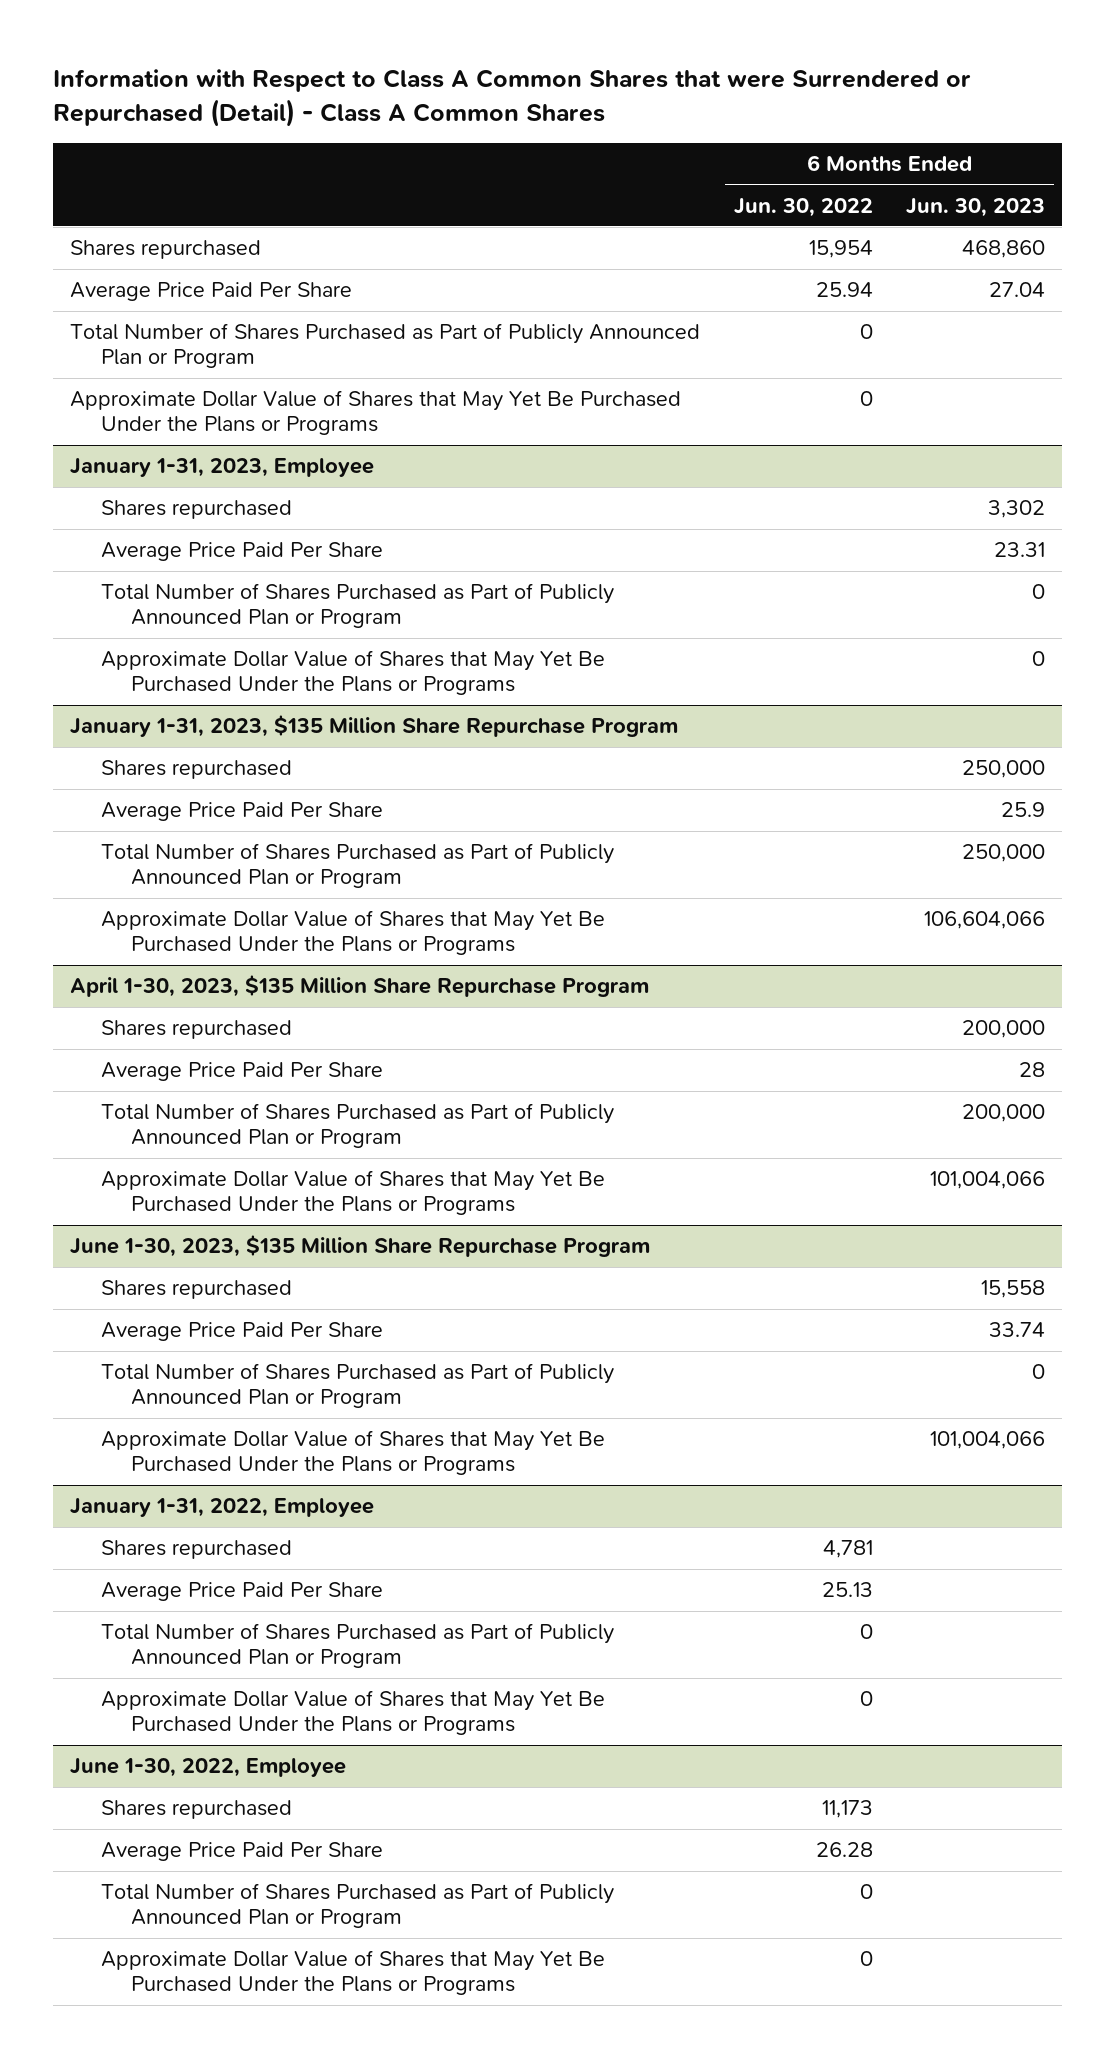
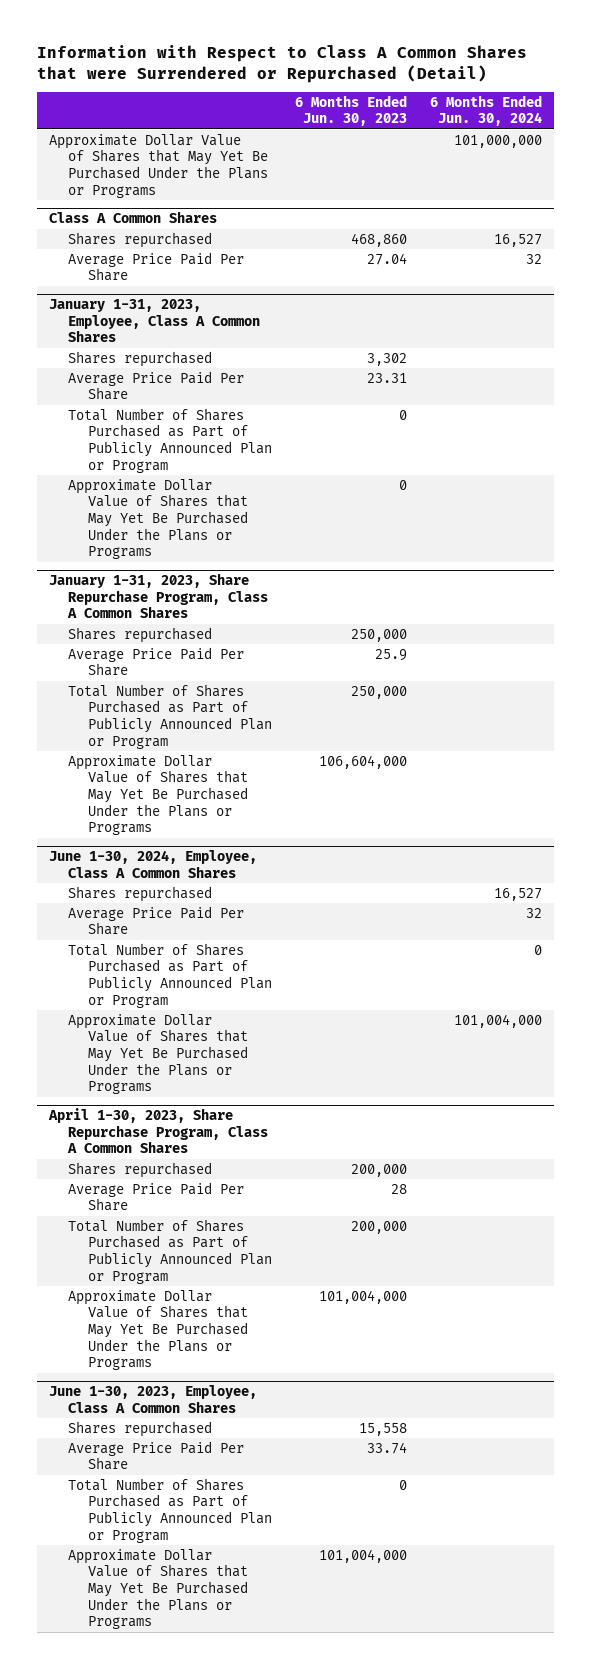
- Information with Respect to Class A Common Shares that were Surrendered or Repurchased (Detail) - Class A Common Shares
+ Information with Respect to Class A Common Shares that were Surrendered or Repurchased (Detail)
- | 6 Months Ended Jun. 30, 2022 | 6 Months Ended Jun. 30, 2023
+ | 6 Months Ended Jun. 30, 2023 | 6 Months Ended Jun. 30, 2024
moved up: Approximate Dollar Value of Shares that May Yet Be Purchased Under the Plans or Programs | | 101,000,000
+ Class A Common Shares
- Total Number of Shares Purchased as Part of Publicly Announced Plan or Program | 0 |
- January 1-31, 2023, Employee
+ January 1-31, 2023, Employee, Class A Common Shares
- January 1-31, 2023, $135 Million Share Repurchase Program
+ January 1-31, 2023, Share Repurchase Program, Class A Common Shares
- Approximate Dollar Value of Shares that May Yet Be Purchased Under the Plans or Programs | | 106,604,066
- April 1-30, 2023, $135 Million Share Repurchase Program
+ Approximate Dollar Value of Shares that May Yet Be Purchased Under the Plans or Programs | 106,604,000 |
+ June 1-30, 2024, Employee, Class A Common Shares
+ Shares repurchased | | 16,527
+ Average Price Paid Per Share | | 32
+ Total Number of Shares Purchased as Part of Publicly Announced Plan or Program | | 0
+ Approximate Dollar Value of Shares that May Yet Be Purchased Under the Plans or Programs | | 101,004,000
+ April 1-30, 2023, Share Repurchase Program, Class A Common Shares
- Approximate Dollar Value of Shares that May Yet Be Purchased Under the Plans or Programs | | 101,004,066
- June 1-30, 2023, $135 Million Share Repurchase Program
+ Approximate Dollar Value of Shares that May Yet Be Purchased Under the Plans or Programs | 101,004,000 |
+ June 1-30, 2023, Employee, Class A Common Shares
- Approximate Dollar Value of Shares that May Yet Be Purchased Under the Plans or Programs | | 101,004,066
- January 1-31, 2022, Employee
- Shares repurchased | 4,781 |
- Average Price Paid Per Share | 25.13 |
- Total Number of Shares Purchased as Part of Publicly Announced Plan or Program | 0 |
- Approximate Dollar Value of Shares that May Yet Be Purchased Under the Plans or Programs | 0 |
- June 1-30, 2022, Employee
- Shares repurchased | 11,173 |
- Average Price Paid Per Share | 26.28 |
- Total Number of Shares Purchased as Part of Publicly Announced Plan or Program | 0 |
- Approximate Dollar Value of Shares that May Yet Be Purchased Under the Plans or Programs | 0 |
+ Approximate Dollar Value of Shares that May Yet Be Purchased Under the Plans or Programs | 101,004,000 |

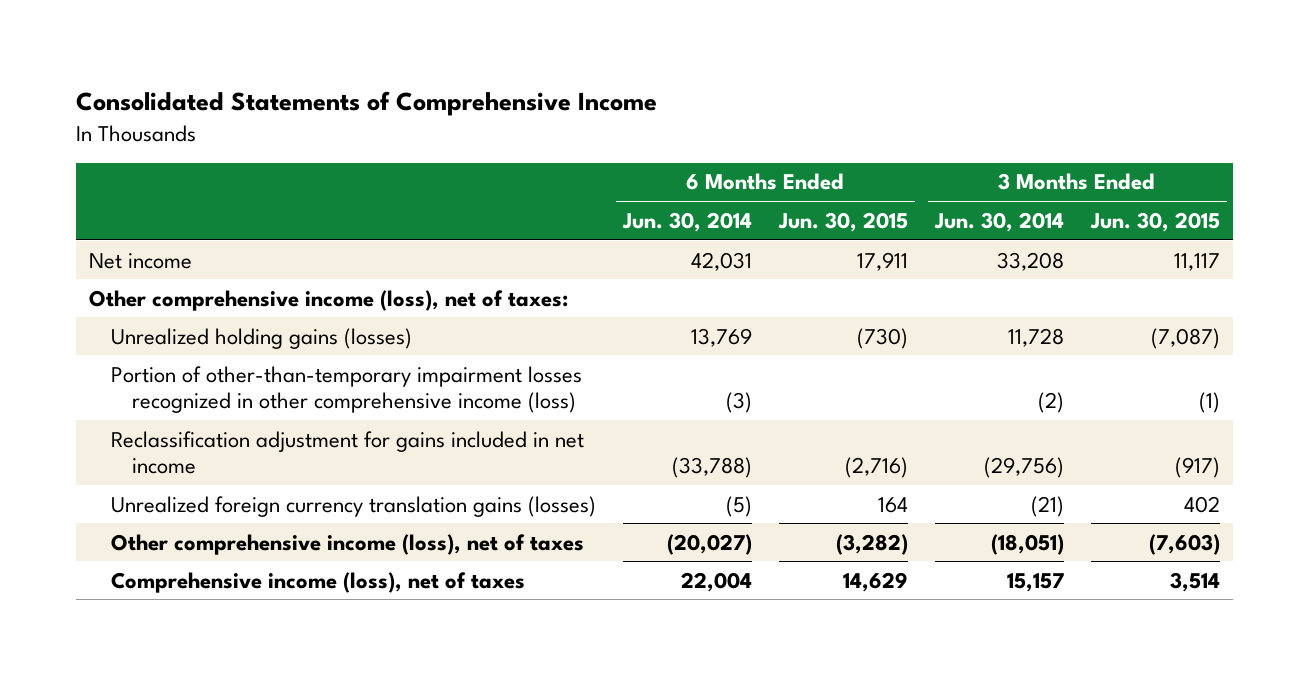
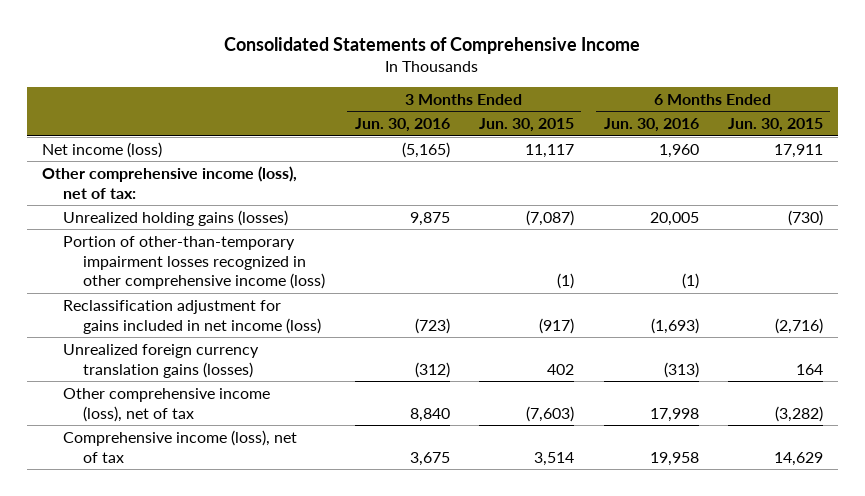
- | 6 Months Ended Jun. 30, 2014 | 6 Months Ended Jun. 30, 2015 | 3 Months Ended Jun. 30, 2014 | 3 Months Ended Jun. 30, 2015
+ | 3 Months Ended Jun. 30, 2016 | 3 Months Ended Jun. 30, 2015 | 6 Months Ended Jun. 30, 2016 | 6 Months Ended Jun. 30, 2015
- Net income | 42,031 | 17,911 | 33,208 | 11,117
- Other comprehensive income (loss), net of taxes:
+ Net income (loss) | (5,165) | 11,117 | 1,960 | 17,911
+ Other comprehensive income (loss), net of tax:
- Reclassification adjustment for gains included in net income | (33,788) | (2,716) | (29,756) | (917)
+ Reclassification adjustment for gains included in net income (loss) | (723) | (917) | (1,693) | (2,716)
- Other comprehensive income (loss), net of taxes | (20,027) | (3,282) | (18,051) | (7,603)
- Comprehensive income (loss), net of taxes | 22,004 | 14,629 | 15,157 | 3,514
+ Other comprehensive income (loss), net of tax | 8,840 | (7,603) | 17,998 | (3,282)
+ Comprehensive income (loss), net of tax | 3,675 | 3,514 | 19,958 | 14,629

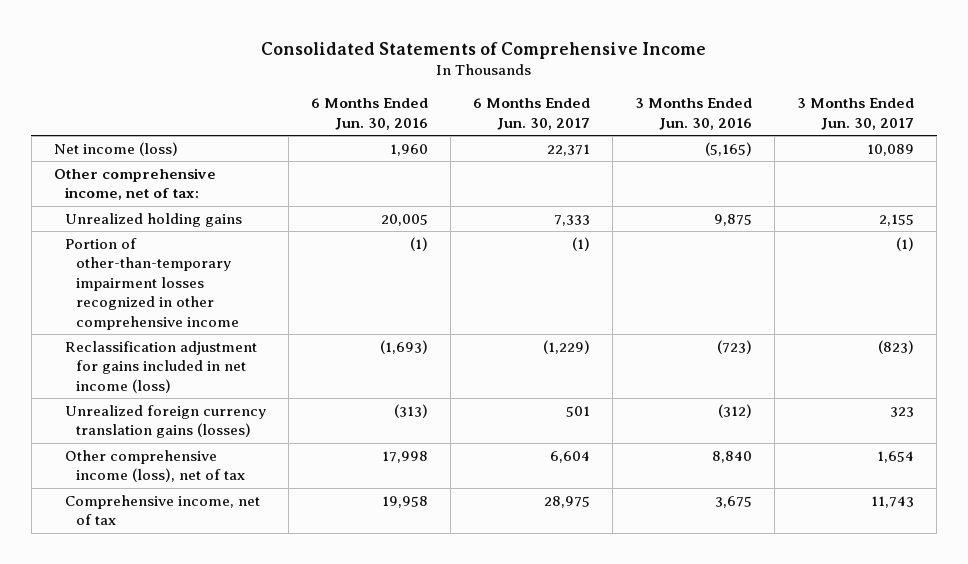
- | 3 Months Ended Jun. 30, 2016 | 3 Months Ended Jun. 30, 2015 | 6 Months Ended Jun. 30, 2016 | 6 Months Ended Jun. 30, 2015
+ | 6 Months Ended Jun. 30, 2016 | 6 Months Ended Jun. 30, 2017 | 3 Months Ended Jun. 30, 2016 | 3 Months Ended Jun. 30, 2017
- Other comprehensive income (loss), net of tax:
- Unrealized holding gains (losses) | 9,875 | (7,087) | 20,005 | (730)
- Portion of other-than-temporary impairment losses recognized in other comprehensive income (loss) | | (1) | (1) |
+ Other comprehensive income, net of tax:
+ Unrealized holding gains | 20,005 | 7,333 | 9,875 | 2,155
+ Portion of other-than-temporary impairment losses recognized in other comprehensive income | (1) | (1) | | (1)
- Comprehensive income (loss), net of tax | 3,675 | 3,514 | 19,958 | 14,629
+ Comprehensive income, net of tax | 19,958 | 28,975 | 3,675 | 11,743

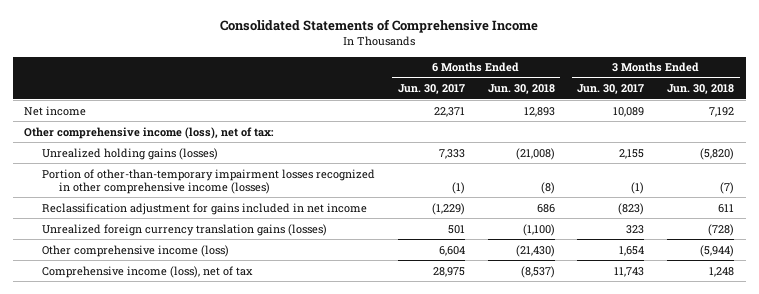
- | 6 Months Ended Jun. 30, 2016 | 6 Months Ended Jun. 30, 2017 | 3 Months Ended Jun. 30, 2016 | 3 Months Ended Jun. 30, 2017
+ | 6 Months Ended Jun. 30, 2017 | 6 Months Ended Jun. 30, 2018 | 3 Months Ended Jun. 30, 2017 | 3 Months Ended Jun. 30, 2018
- Net income (loss) | 1,960 | 22,371 | (5,165) | 10,089
- Other comprehensive income, net of tax:
- Unrealized holding gains | 20,005 | 7,333 | 9,875 | 2,155
- Portion of other-than-temporary impairment losses recognized in other comprehensive income | (1) | (1) | | (1)
- Reclassification adjustment for gains included in net income (loss) | (1,693) | (1,229) | (723) | (823)
+ Net income | 22,371 | 12,893 | 10,089 | 7,192
+ Other comprehensive income (loss), net of tax:
+ Unrealized holding gains (losses) | 7,333 | (21,008) | 2,155 | (5,820)
+ Portion of other-than-temporary impairment losses recognized in other comprehensive income (losses) | (1) | (8) | (1) | (7)
+ Reclassification adjustment for gains included in net income | (1,229) | 686 | (823) | 611
- Other comprehensive income (loss), net of tax | 17,998 | 6,604 | 8,840 | 1,654
- Comprehensive income, net of tax | 19,958 | 28,975 | 3,675 | 11,743
+ Other comprehensive income (loss) | 6,604 | (21,430) | 1,654 | (5,944)
+ Comprehensive income (loss), net of tax | 28,975 | (8,537) | 11,743 | 1,248

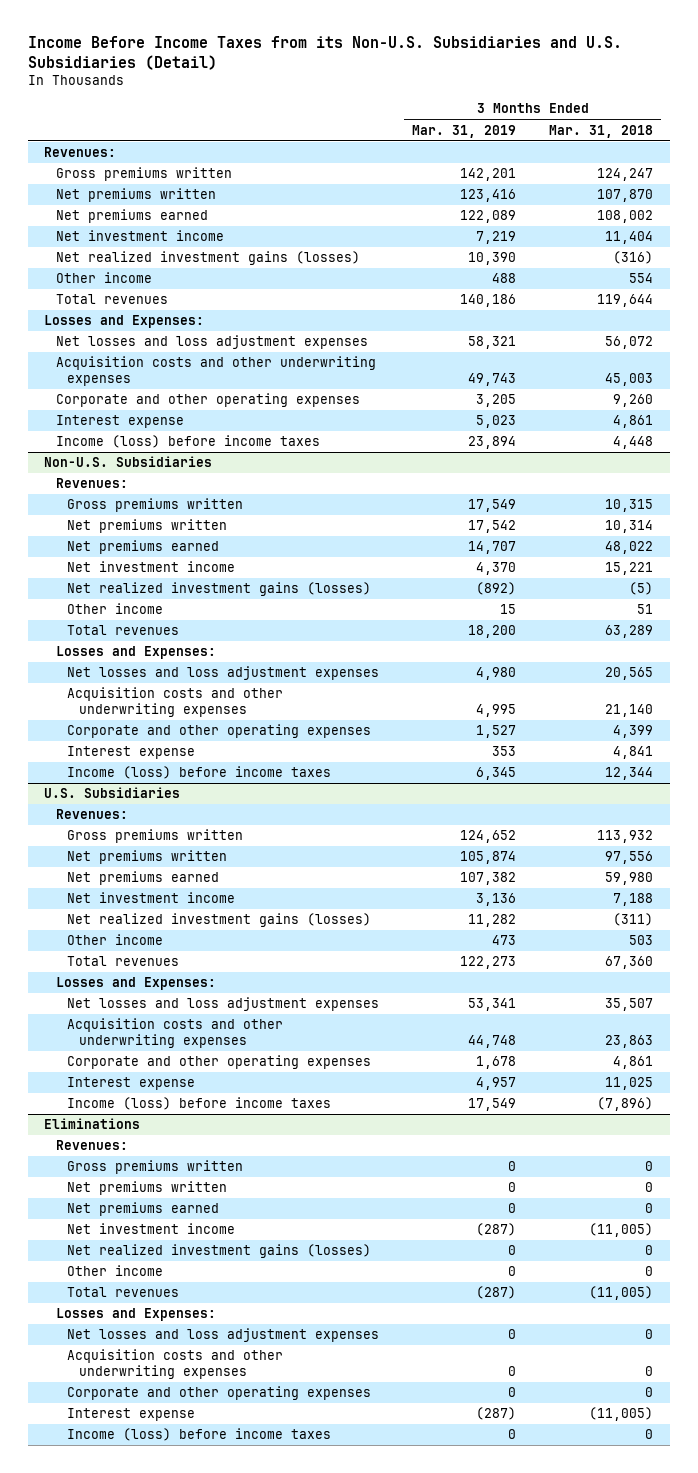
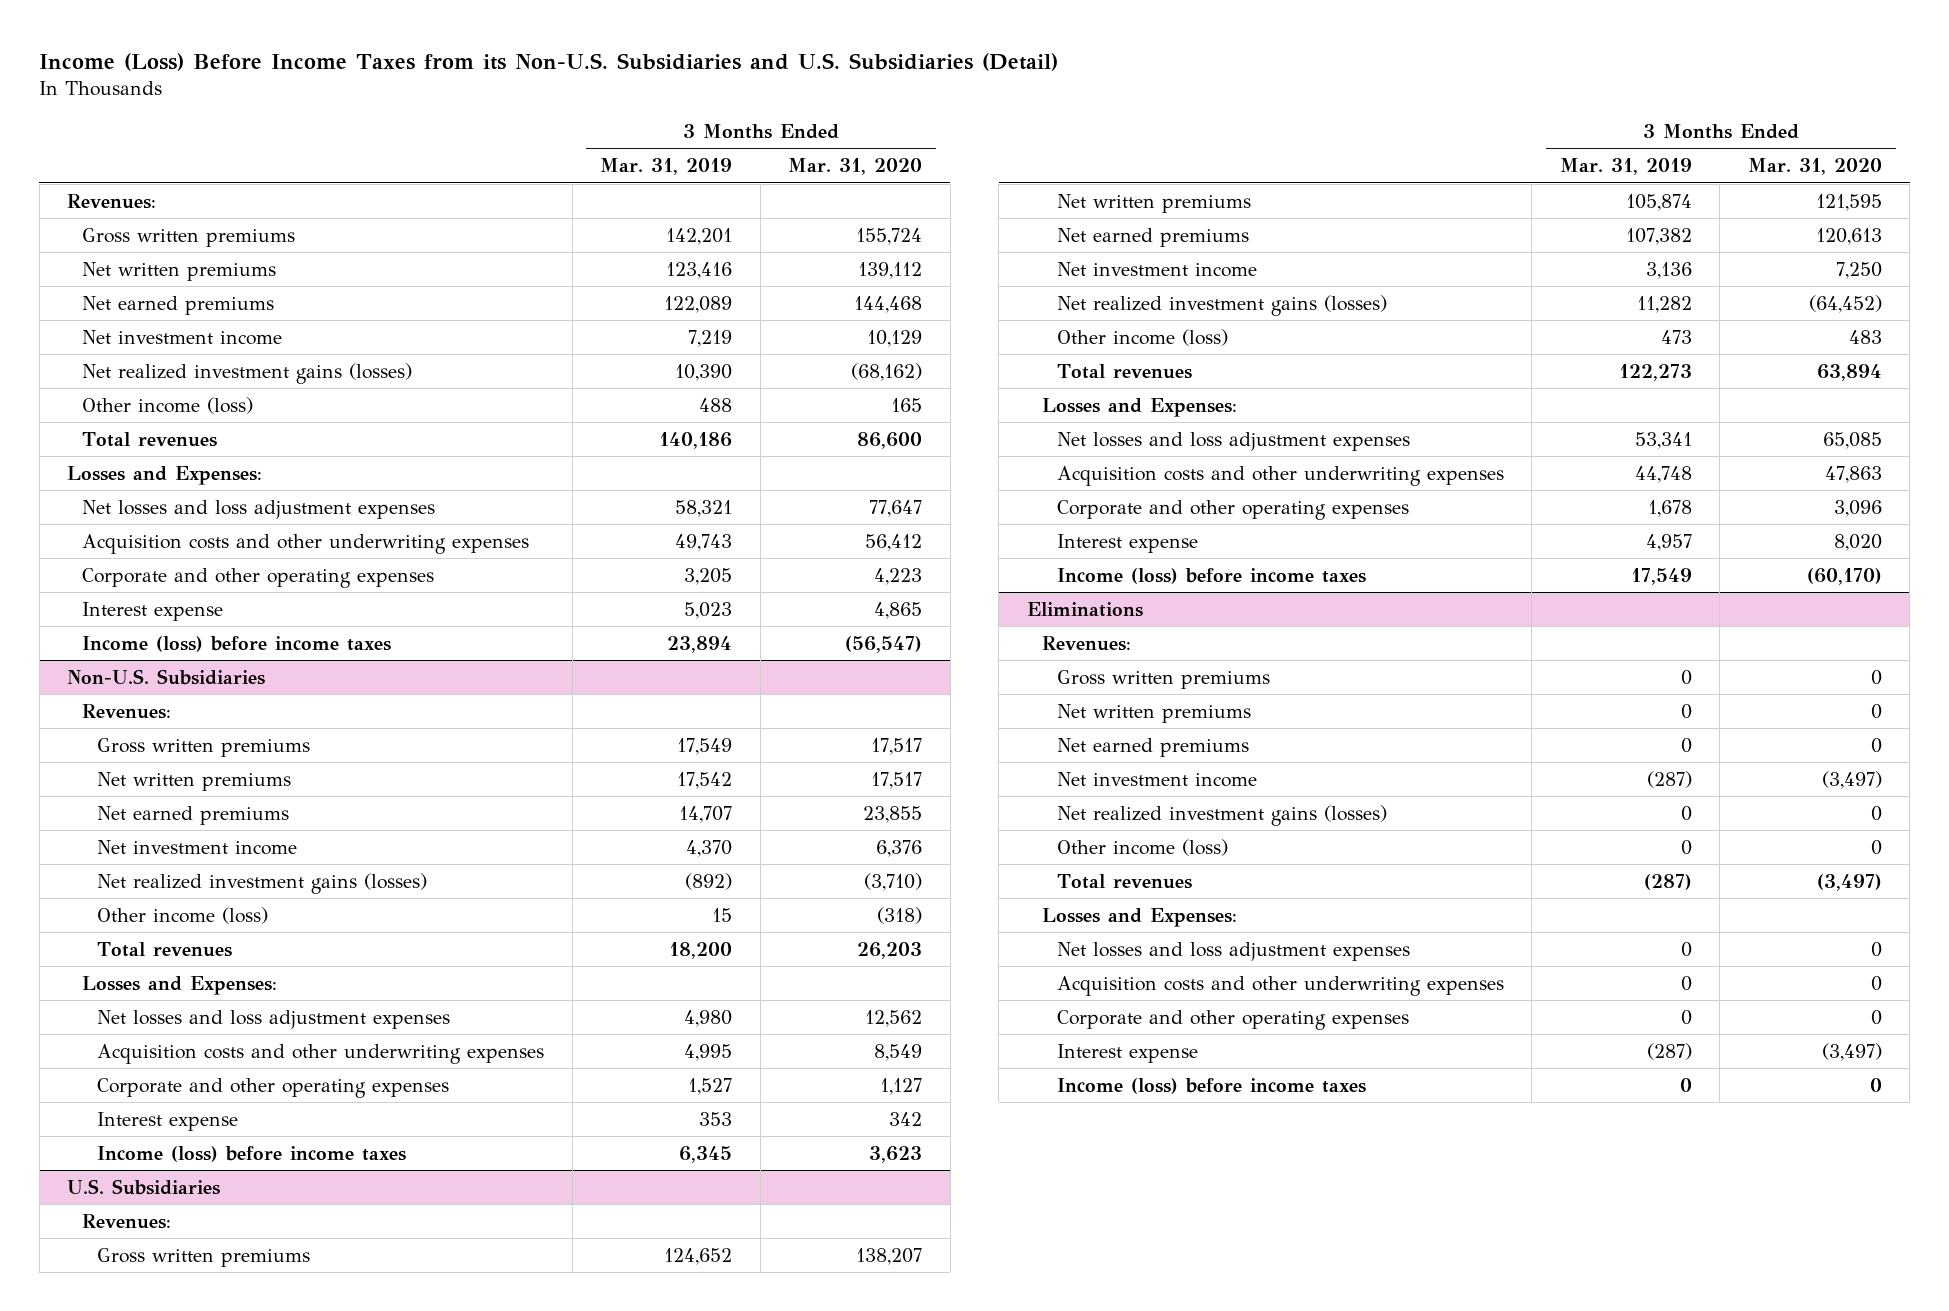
- Income Before Income Taxes from its Non-U.S. Subsidiaries and U.S. Subsidiaries (Detail)
+ Income (Loss) Before Income Taxes from its Non-U.S. Subsidiaries and U.S. Subsidiaries (Detail)
- | 3 Months Ended Mar. 31, 2019 | 3 Months Ended Mar. 31, 2018
+ | 3 Months Ended Mar. 31, 2019 | 3 Months Ended Mar. 31, 2020
- Gross premiums written | 142,201 | 124,247
- Net premiums written | 123,416 | 107,870
- Net premiums earned | 122,089 | 108,002
+ Gross written premiums | 142,201 | 155,724
+ Net written premiums | 123,416 | 139,112
+ Net earned premiums | 122,089 | 144,468
- Other income | 488 | 554
+ Other income (loss) | 488 | 165
@ Non-U.S. Subsidiaries
- Gross premiums written | 17,549 | 10,315
- Net premiums written | 17,542 | 10,314
- Net premiums earned | 14,707 | 48,022
+ Gross written premiums | 17,549 | 17,517
+ Net written premiums | 17,542 | 17,517
+ Net earned premiums | 14,707 | 23,855
- Other income | 15 | 51
+ Other income (loss) | 15 | (318)
@ U.S. Subsidiaries
- Gross premiums written | 124,652 | 113,932
- Net premiums written | 105,874 | 97,556
- Net premiums earned | 107,382 | 59,980
+ Gross written premiums | 124,652 | 138,207
+ Net written premiums | 105,874 | 121,595
+ Net earned premiums | 107,382 | 120,613
- Other income | 473 | 503
+ Other income (loss) | 473 | 483
@ Eliminations
- Gross premiums written | 0 | 0
- Net premiums written | 0 | 0
- Net premiums earned | 0 | 0
+ Gross written premiums | 0 | 0
+ Net written premiums | 0 | 0
+ Net earned premiums | 0 | 0
- Other income | 0 | 0
+ Other income (loss) | 0 | 0

